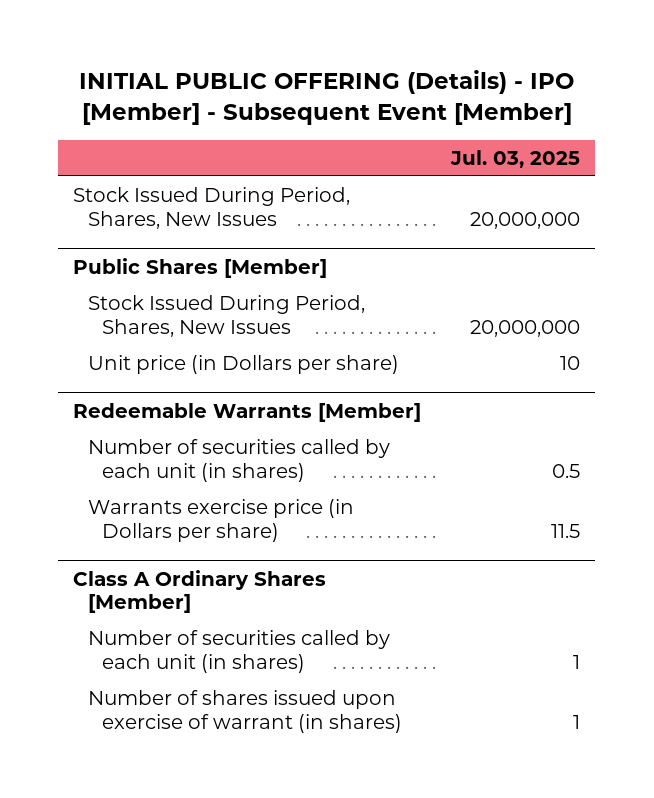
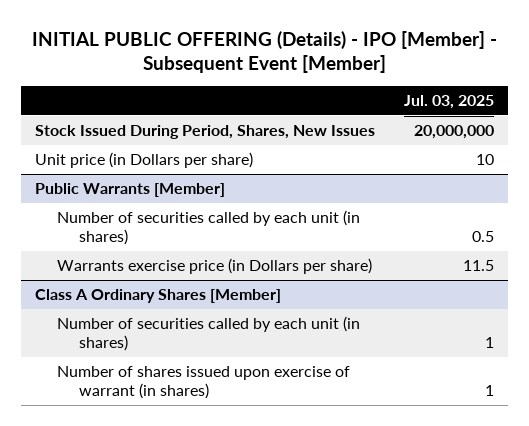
- Public Shares [Member]
- Stock Issued During Period, Shares, New Issues | 20,000,000
- Redeemable Warrants [Member]
+ Public Warrants [Member]

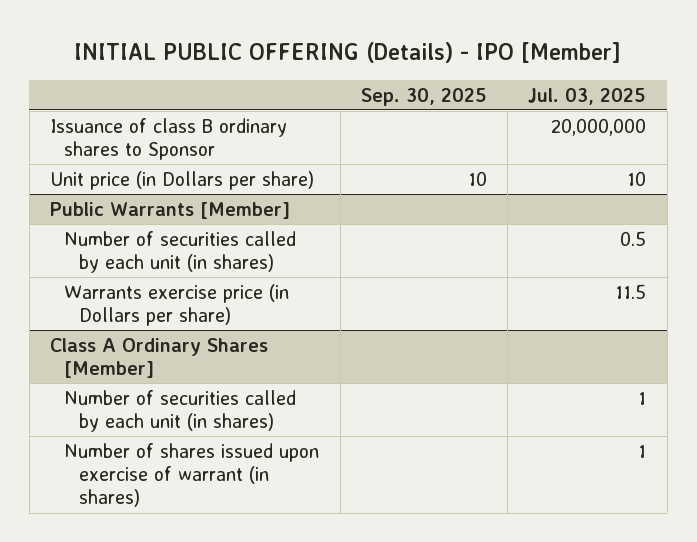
- INITIAL PUBLIC OFFERING (Details) - IPO [Member] - Subsequent Event [Member]
+ INITIAL PUBLIC OFFERING (Details) - IPO [Member]
- | Jul. 03, 2025
+ | Sep. 30, 2025 | Jul. 03, 2025
- Stock Issued During Period, Shares, New Issues | 20,000,000
+ Issuance of class B ordinary shares to Sponsor | | 20,000,000

